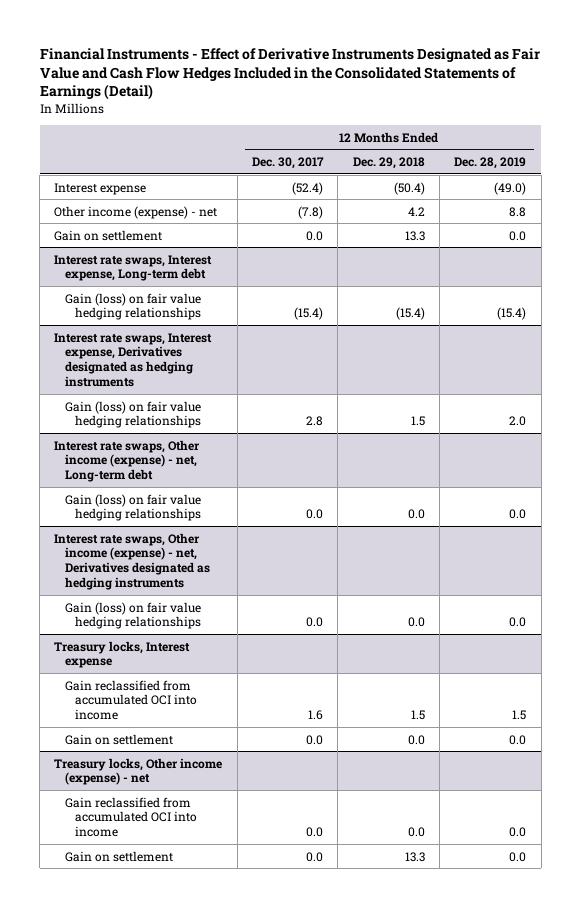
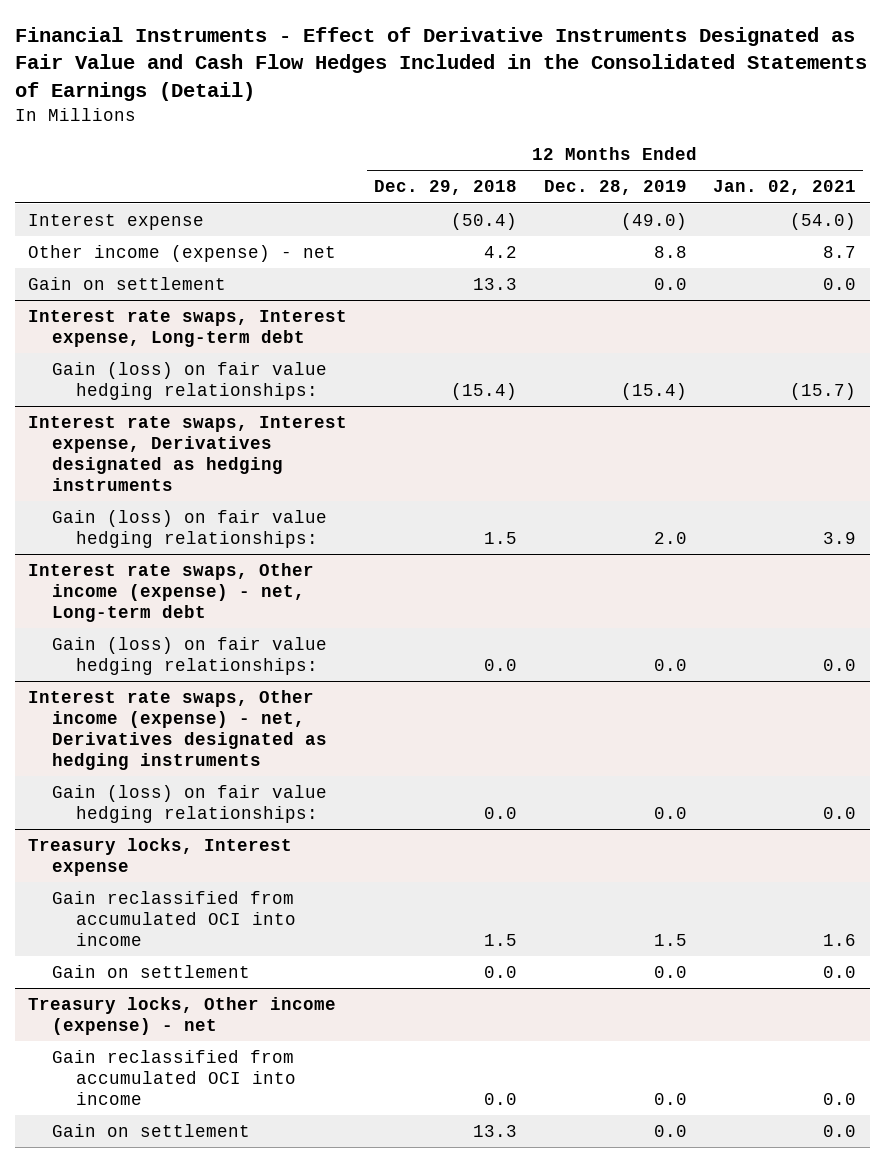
- | 12 Months Ended Dec. 30, 2017 | 12 Months Ended Dec. 29, 2018 | 12 Months Ended Dec. 28, 2019
+ | 12 Months Ended Dec. 29, 2018 | 12 Months Ended Dec. 28, 2019 | 12 Months Ended Jan. 02, 2021
@ Interest rate swaps, Interest expense, Long-term debt
- Gain (loss) on fair value hedging relationships | (15.4) | (15.4) | (15.4)
+ Gain (loss) on fair value hedging relationships: | (15.4) | (15.4) | (15.7)
@ Interest rate swaps, Interest expense, Derivatives designated as hedging instruments
- Gain (loss) on fair value hedging relationships | 2.8 | 1.5 | 2.0
+ Gain (loss) on fair value hedging relationships: | 1.5 | 2.0 | 3.9
@ Interest rate swaps, Other income (expense) - net, Long-term debt
- Gain (loss) on fair value hedging relationships | 0.0 | 0.0 | 0.0
+ Gain (loss) on fair value hedging relationships: | 0.0 | 0.0 | 0.0
@ Interest rate swaps, Other income (expense) - net, Derivatives designated as hedging instruments
- Gain (loss) on fair value hedging relationships | 0.0 | 0.0 | 0.0
+ Gain (loss) on fair value hedging relationships: | 0.0 | 0.0 | 0.0

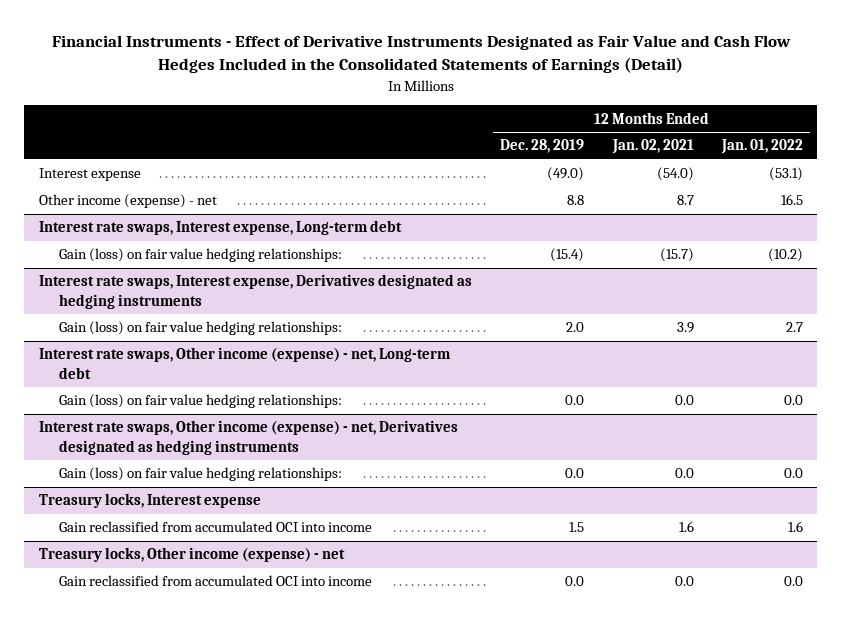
- | 12 Months Ended Dec. 29, 2018 | 12 Months Ended Dec. 28, 2019 | 12 Months Ended Jan. 02, 2021
+ | 12 Months Ended Dec. 28, 2019 | 12 Months Ended Jan. 02, 2021 | 12 Months Ended Jan. 01, 2022
- Gain on settlement | 13.3 | 0.0 | 0.0
@ Treasury locks, Interest expense
- Gain on settlement | 0.0 | 0.0 | 0.0
@ Treasury locks, Other income (expense) - net
- Gain on settlement | 13.3 | 0.0 | 0.0

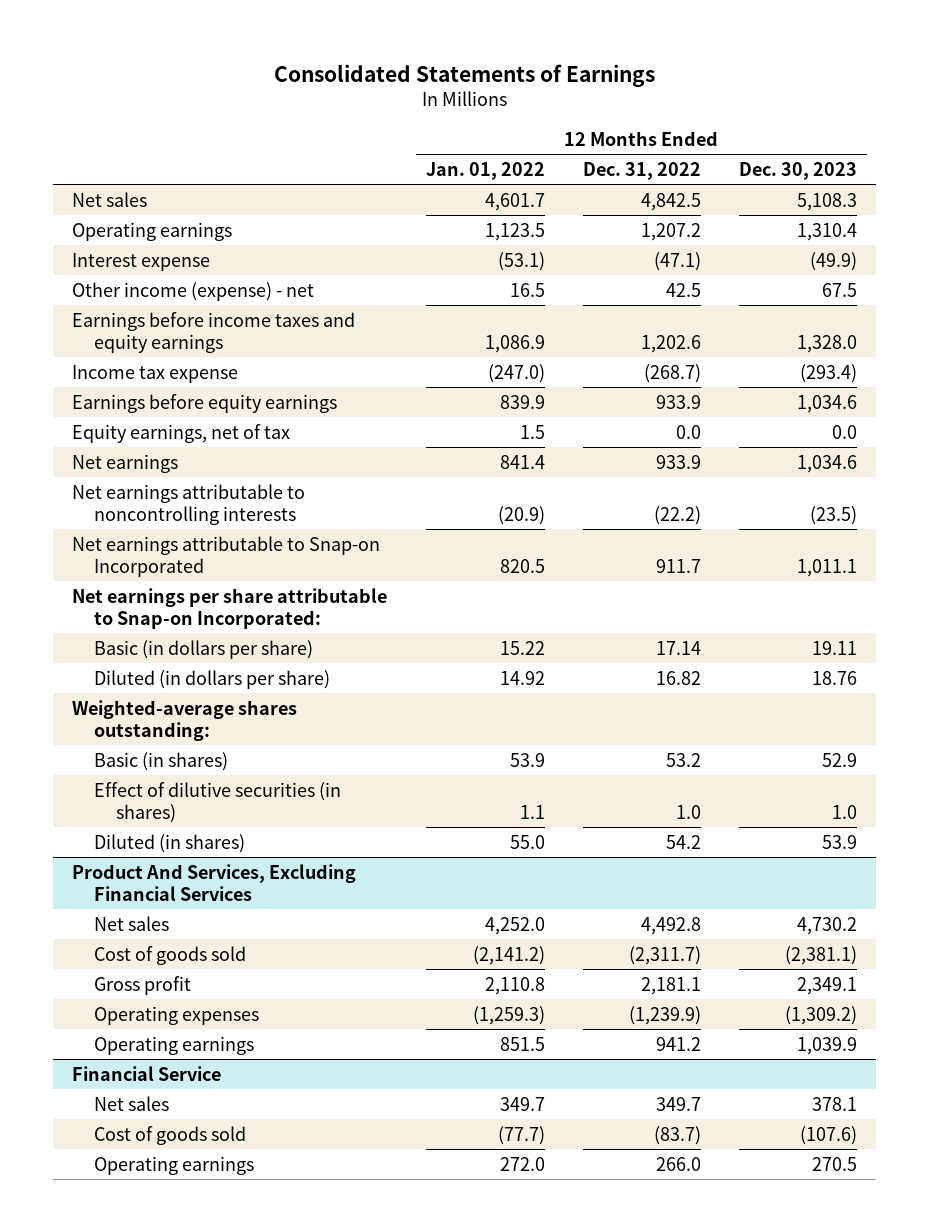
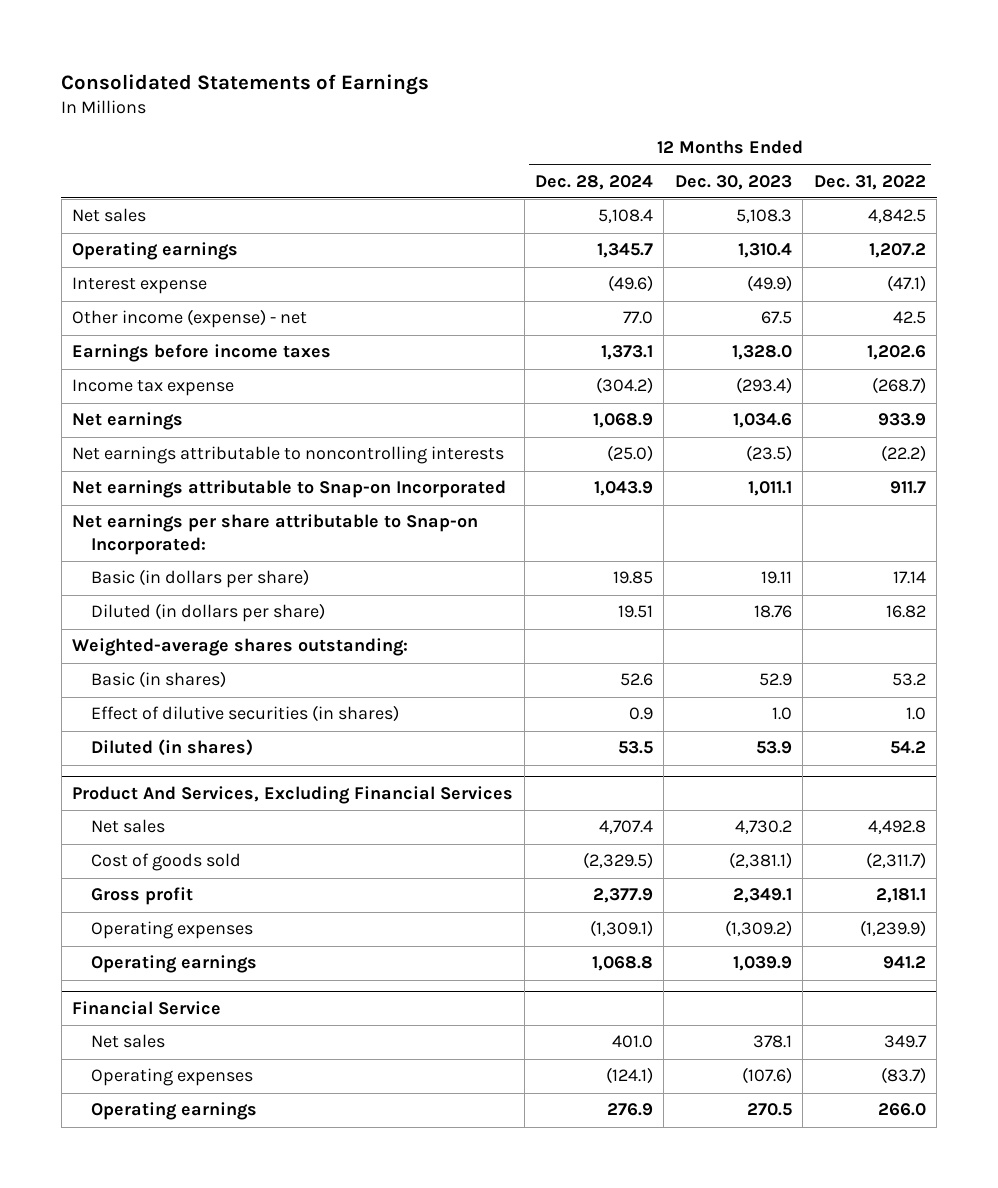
- | 12 Months Ended Jan. 01, 2022 | 12 Months Ended Dec. 31, 2022 | 12 Months Ended Dec. 30, 2023
+ | 12 Months Ended Dec. 28, 2024 | 12 Months Ended Dec. 30, 2023 | 12 Months Ended Dec. 31, 2022
- Earnings before income taxes and equity earnings | 1,086.9 | 1,202.6 | 1,328.0
+ Earnings before income taxes | 1,373.1 | 1,328.0 | 1,202.6
- Earnings before equity earnings | 839.9 | 933.9 | 1,034.6
- Equity earnings, net of tax | 1.5 | 0.0 | 0.0
@ Financial Service
- Cost of goods sold | (77.7) | (83.7) | (107.6)
+ Operating expenses | (124.1) | (107.6) | (83.7)

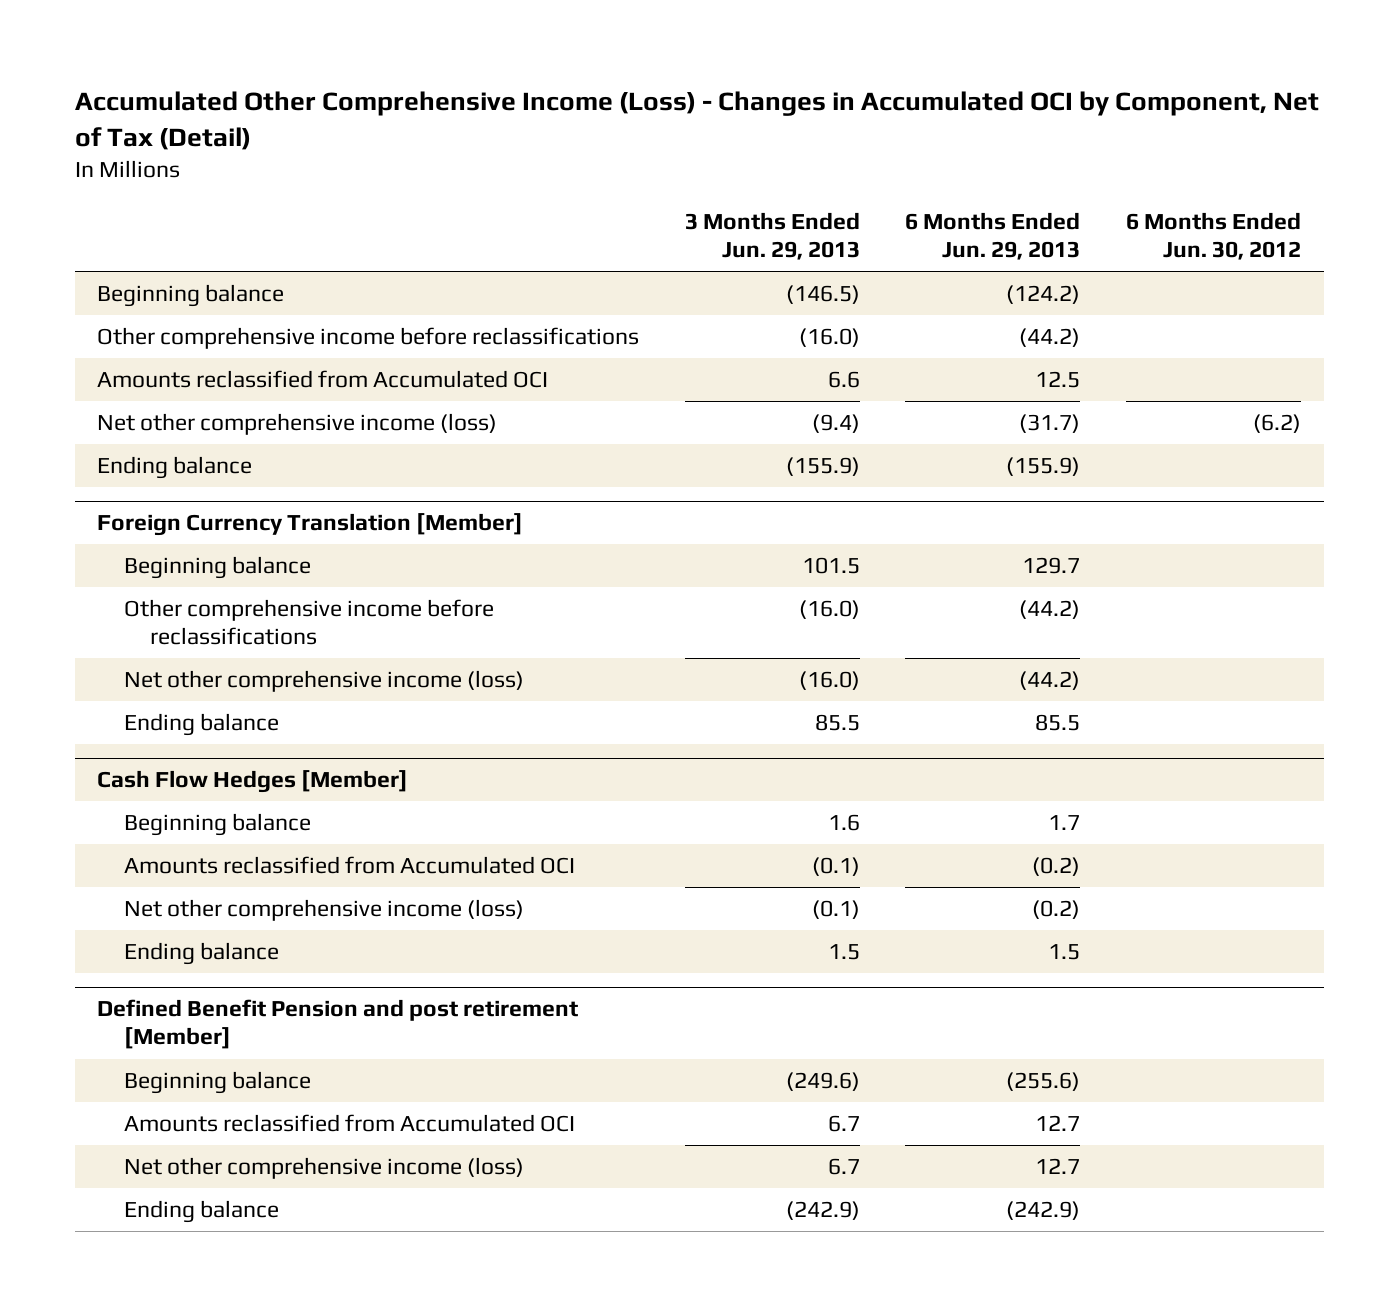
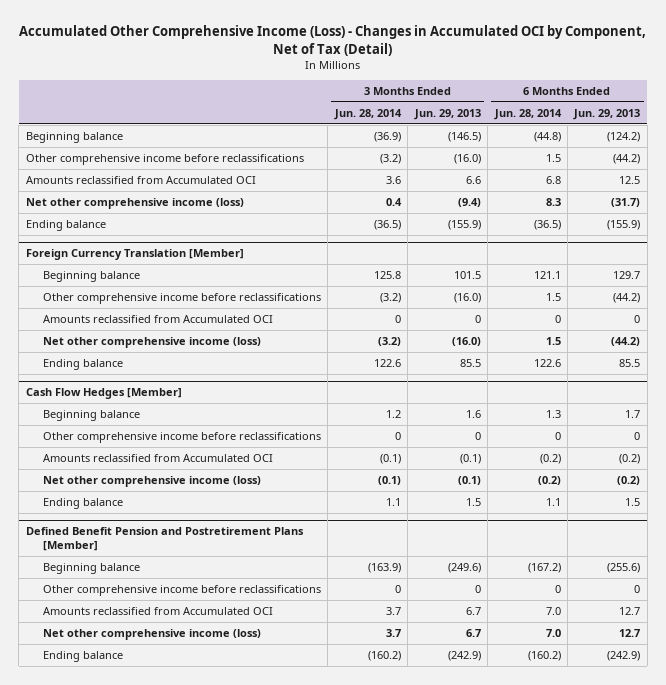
- | 3 Months Ended Jun. 29, 2013 | 6 Months Ended Jun. 29, 2013 | 6 Months Ended Jun. 30, 2012
+ | 3 Months Ended Jun. 28, 2014 | 3 Months Ended Jun. 29, 2013 | 6 Months Ended Jun. 28, 2014 | 6 Months Ended Jun. 29, 2013
@ Foreign Currency Translation [Member]
+ Amounts reclassified from Accumulated OCI | 0 | 0 | 0 | 0
@ Cash Flow Hedges [Member]
+ Other comprehensive income before reclassifications | 0 | 0 | 0 | 0
- Defined Benefit Pension and post retirement [Member]
+ Defined Benefit Pension and Postretirement Plans [Member]
+ Other comprehensive income before reclassifications | 0 | 0 | 0 | 0

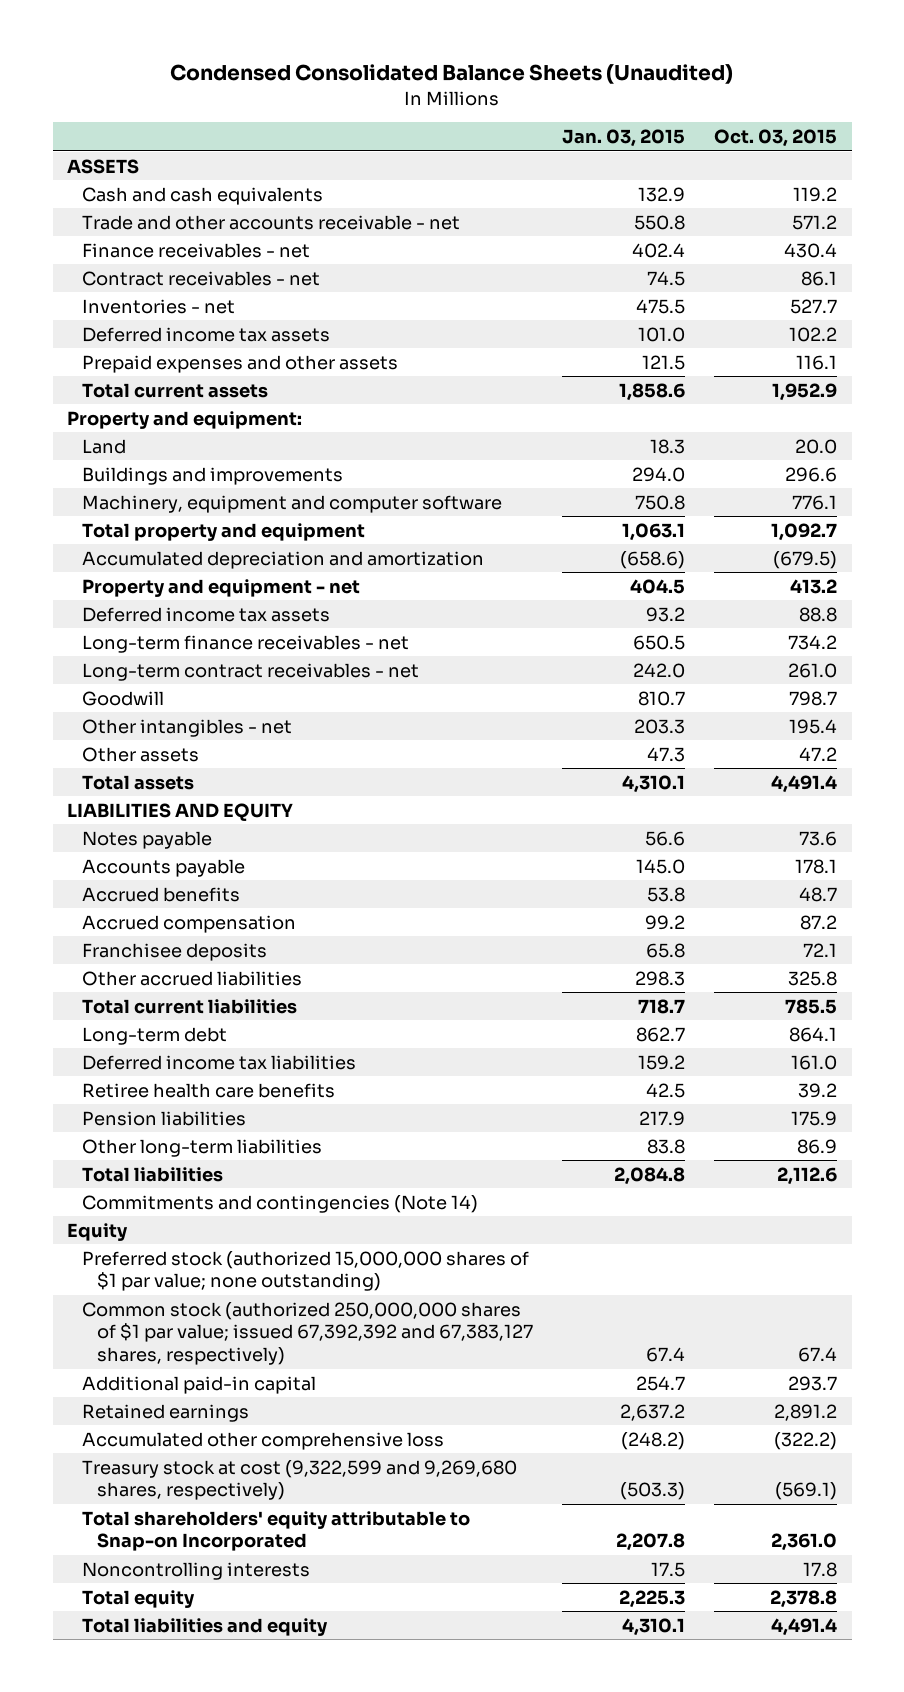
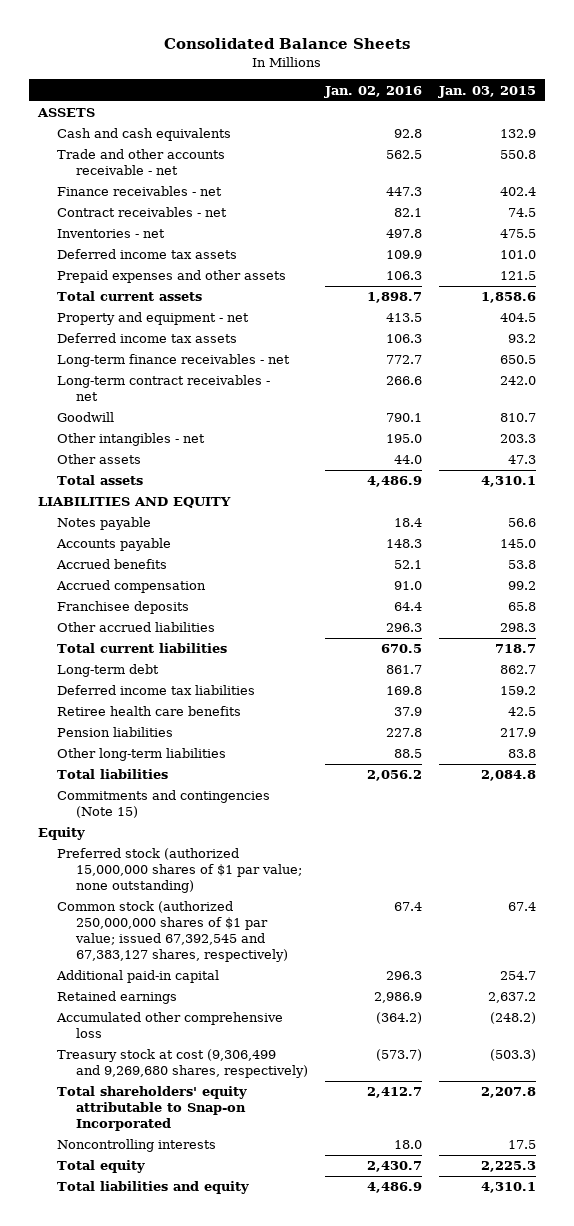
- Condensed Consolidated Balance Sheets (Unaudited)
+ Consolidated Balance Sheets
- | Jan. 03, 2015 | Oct. 03, 2015
+ | Jan. 02, 2016 | Jan. 03, 2015
- Property and equipment:
- Land | 18.3 | 20.0
- Buildings and improvements | 294.0 | 296.6
- Machinery, equipment and computer software | 750.8 | 776.1
- Total property and equipment | 1,063.1 | 1,092.7
- Accumulated depreciation and amortization | (658.6) | (679.5)
- Commitments and contingencies (Note 14)
+ Commitments and contingencies (Note 15)
- Common stock (authorized 250,000,000 shares of $1 par value; issued 67,392,392 and 67,383,127 shares, respectively) | 67.4 | 67.4
+ Common stock (authorized 250,000,000 shares of $1 par value; issued 67,392,545 and 67,383,127 shares, respectively) | 67.4 | 67.4
- Treasury stock at cost (9,322,599 and 9,269,680 shares, respectively) | (503.3) | (569.1)
+ Treasury stock at cost (9,306,499 and 9,269,680 shares, respectively) | (573.7) | (503.3)

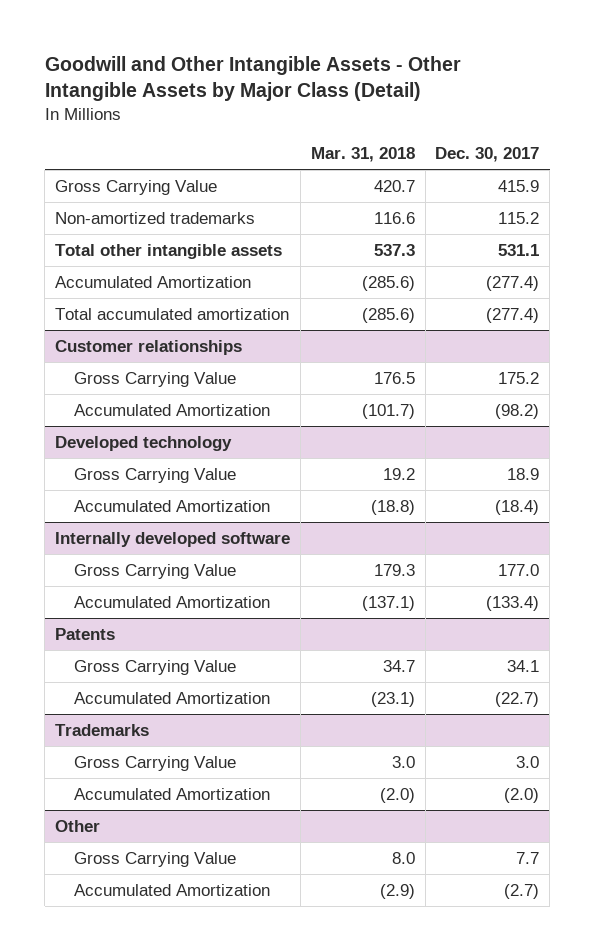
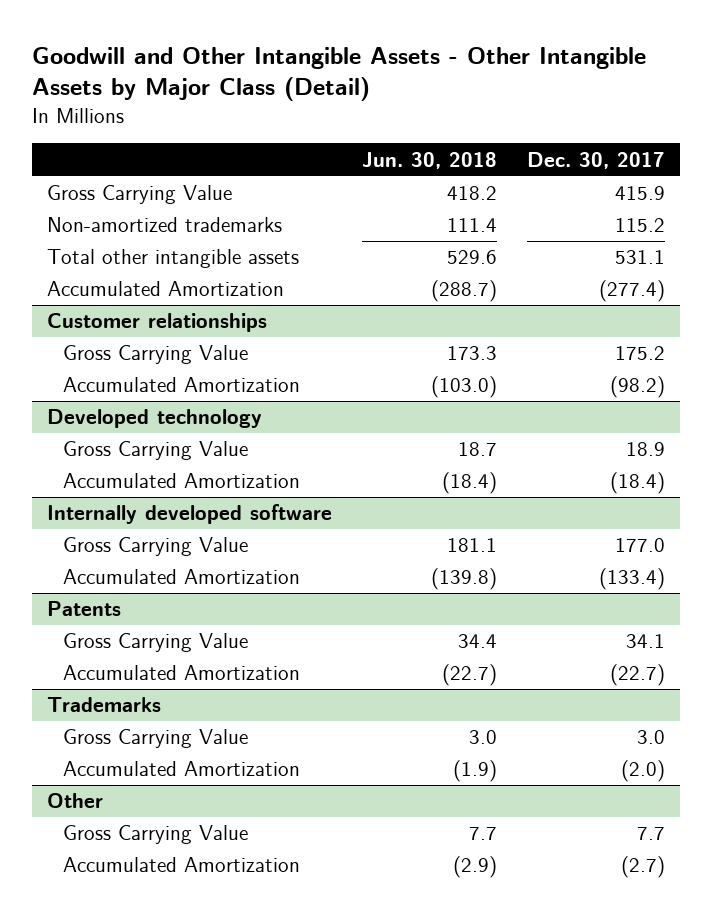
- | Mar. 31, 2018 | Dec. 30, 2017
+ | Jun. 30, 2018 | Dec. 30, 2017
- Total accumulated amortization | (285.6) | (277.4)

